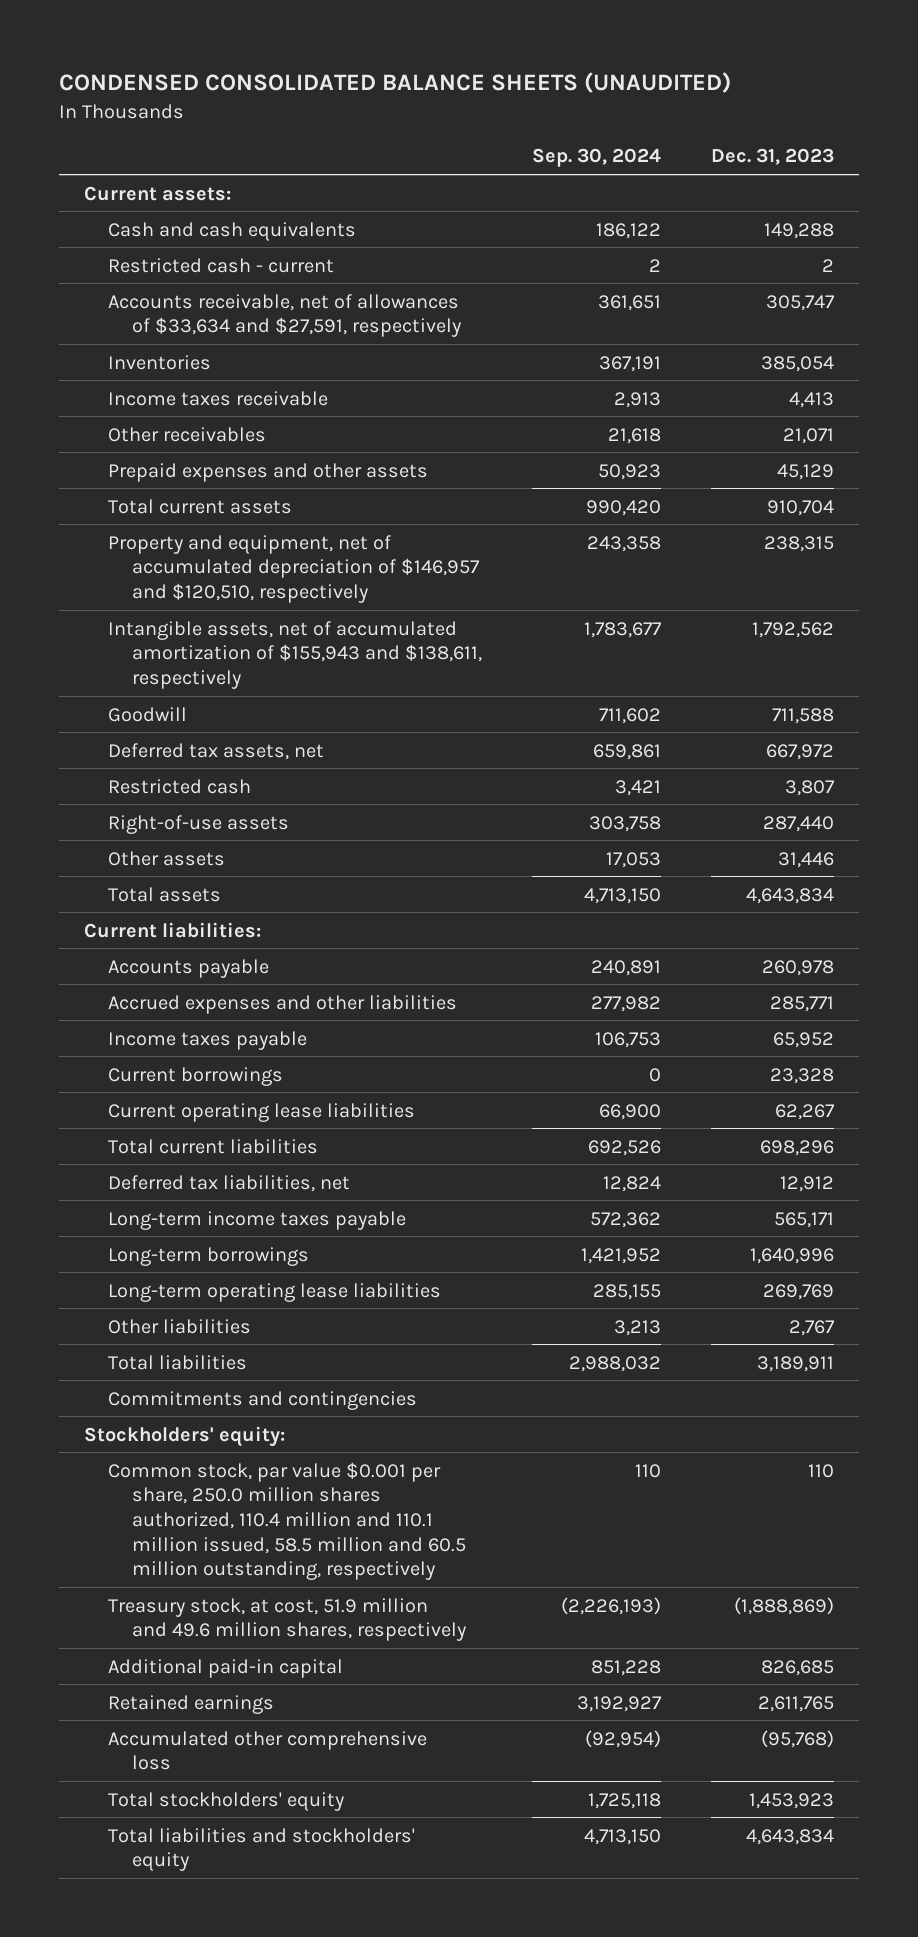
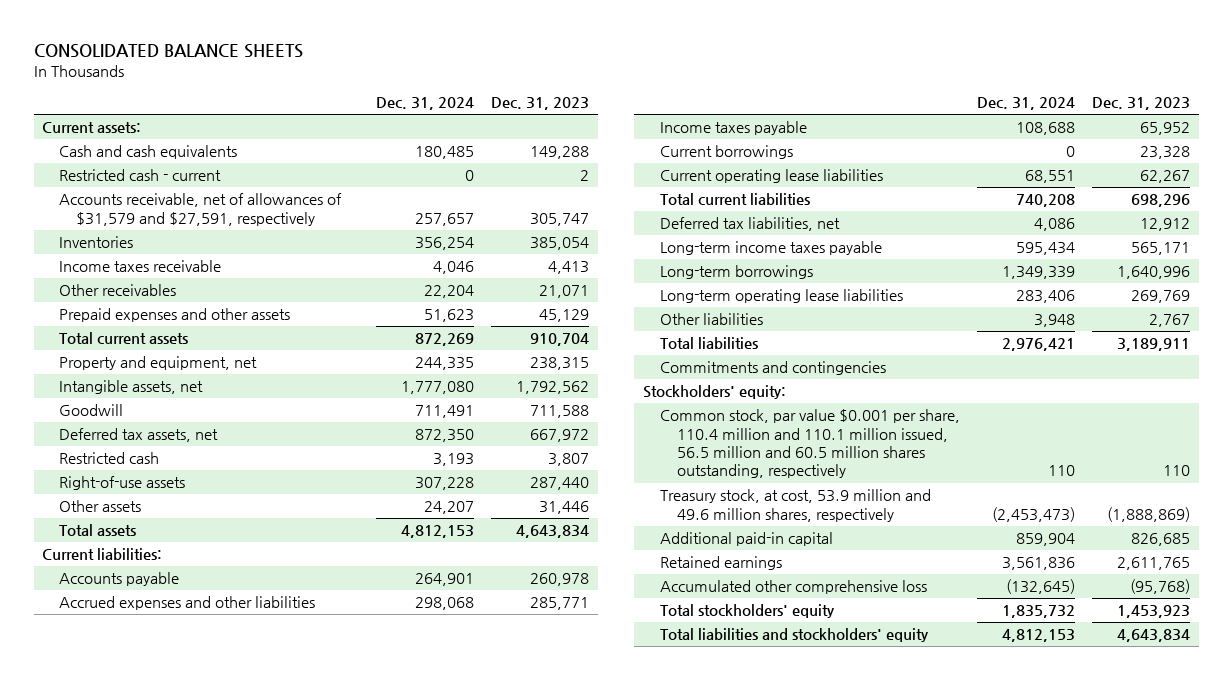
- CONDENSED CONSOLIDATED BALANCE SHEETS (UNAUDITED)
+ CONSOLIDATED BALANCE SHEETS
- | Sep. 30, 2024 | Dec. 31, 2023
+ | Dec. 31, 2024 | Dec. 31, 2023
- Accounts receivable, net of allowances of $33,634 and $27,591, respectively | 361,651 | 305,747
+ Accounts receivable, net of allowances of $31,579 and $27,591, respectively | 257,657 | 305,747
- Property and equipment, net of accumulated depreciation of $146,957 and $120,510, respectively | 243,358 | 238,315
- Intangible assets, net of accumulated amortization of $155,943 and $138,611, respectively | 1,783,677 | 1,792,562
+ Property and equipment, net | 244,335 | 238,315
+ Intangible assets, net | 1,777,080 | 1,792,562
- Common stock, par value $0.001 per share, 250.0 million shares authorized, 110.4 million and 110.1 million issued, 58.5 million and 60.5 million outstanding, respectively | 110 | 110
- Treasury stock, at cost, 51.9 million and 49.6 million shares, respectively | (2,226,193) | (1,888,869)
+ Common stock, par value $0.001 per share, 110.4 million and 110.1 million issued, 56.5 million and 60.5 million shares outstanding, respectively | 110 | 110
+ Treasury stock, at cost, 53.9 million and 49.6 million shares, respectively | (2,453,473) | (1,888,869)

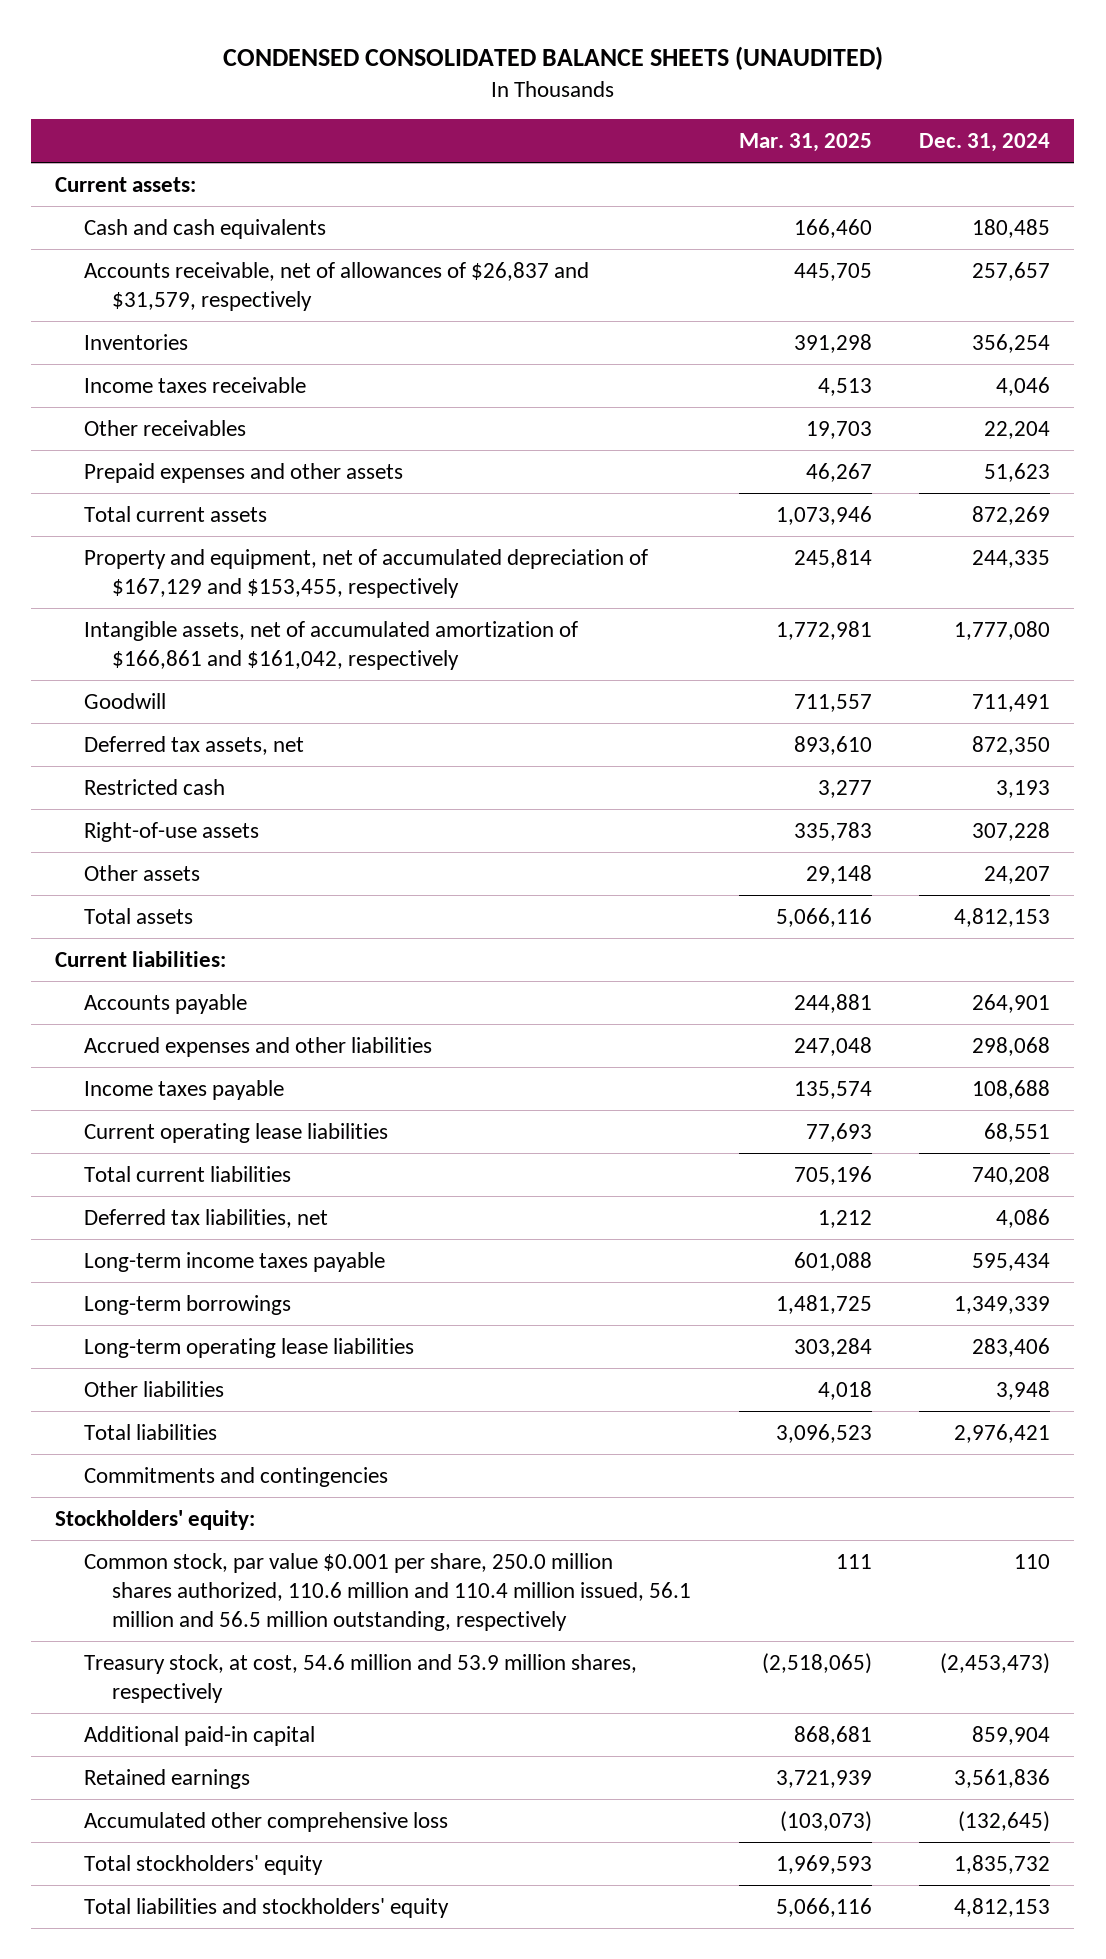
- CONSOLIDATED BALANCE SHEETS
+ CONDENSED CONSOLIDATED BALANCE SHEETS (UNAUDITED)
- | Dec. 31, 2024 | Dec. 31, 2023
+ | Mar. 31, 2025 | Dec. 31, 2024
- Restricted cash - current | 0 | 2
- Accounts receivable, net of allowances of $31,579 and $27,591, respectively | 257,657 | 305,747
+ Accounts receivable, net of allowances of $26,837 and $31,579, respectively | 445,705 | 257,657
- Property and equipment, net | 244,335 | 238,315
- Intangible assets, net | 1,777,080 | 1,792,562
+ Property and equipment, net of accumulated depreciation of $167,129 and $153,455, respectively | 245,814 | 244,335
+ Intangible assets, net of accumulated amortization of $166,861 and $161,042, respectively | 1,772,981 | 1,777,080
- Current borrowings | 0 | 23,328
- Common stock, par value $0.001 per share, 110.4 million and 110.1 million issued, 56.5 million and 60.5 million shares outstanding, respectively | 110 | 110
- Treasury stock, at cost, 53.9 million and 49.6 million shares, respectively | (2,453,473) | (1,888,869)
+ Common stock, par value $0.001 per share, 250.0 million shares authorized, 110.6 million and 110.4 million issued, 56.1 million and 56.5 million outstanding, respectively | 111 | 110
+ Treasury stock, at cost, 54.6 million and 53.9 million shares, respectively | (2,518,065) | (2,453,473)

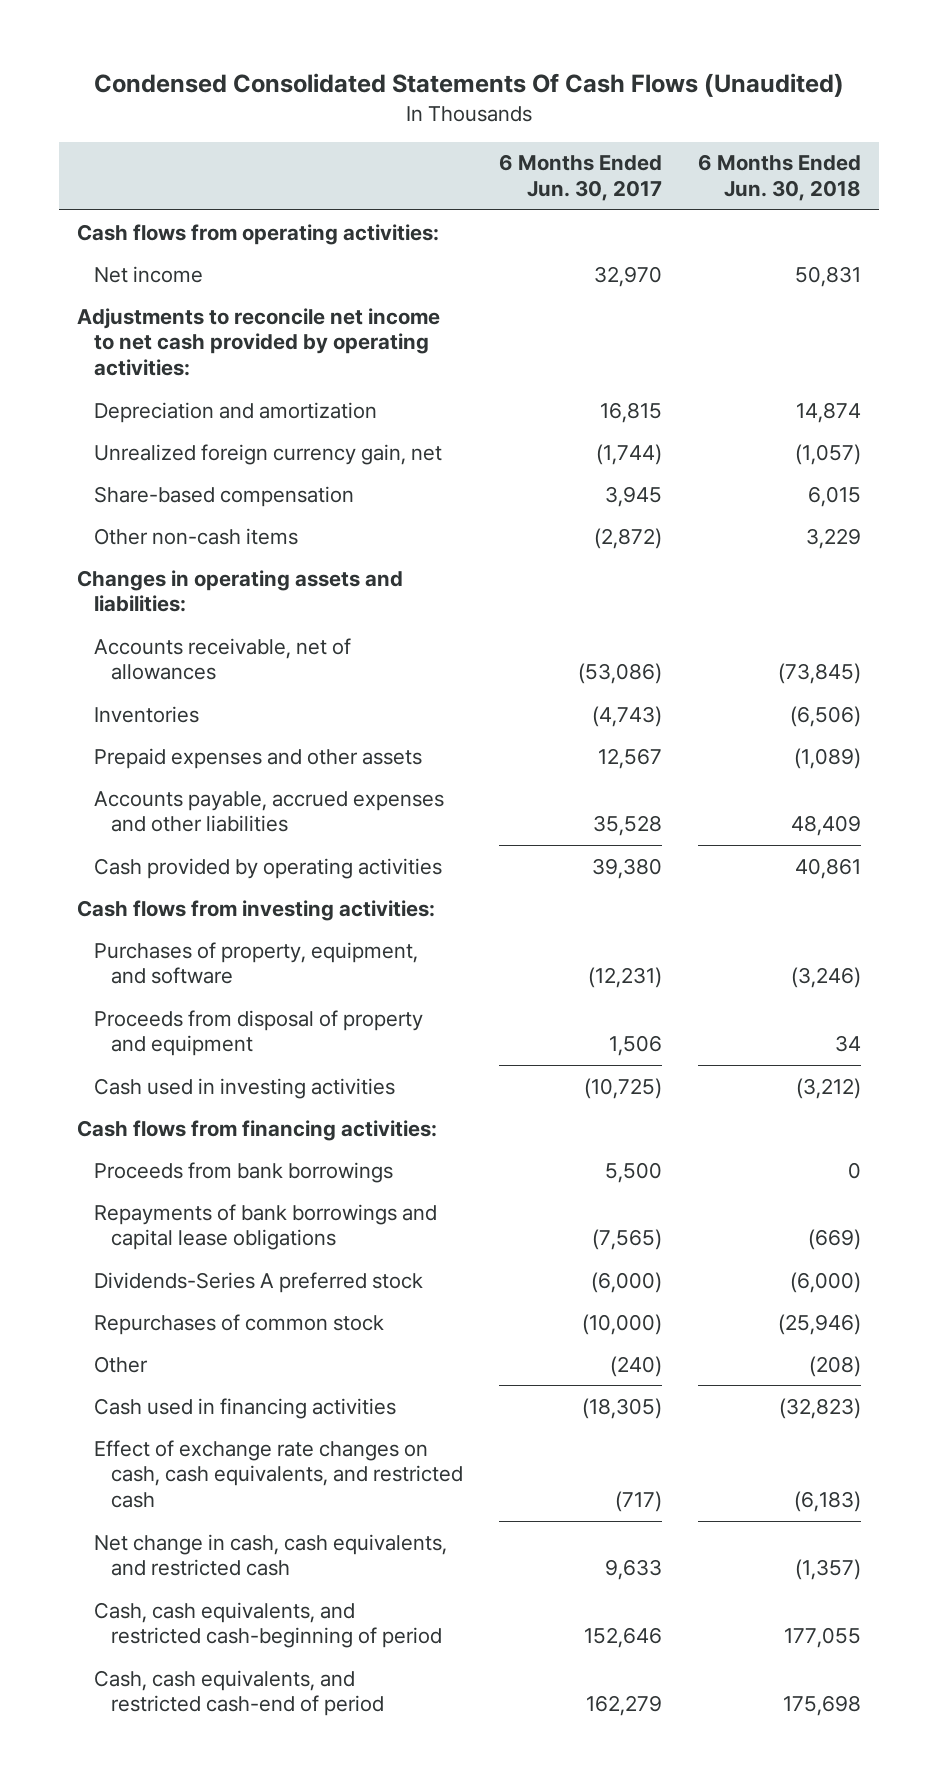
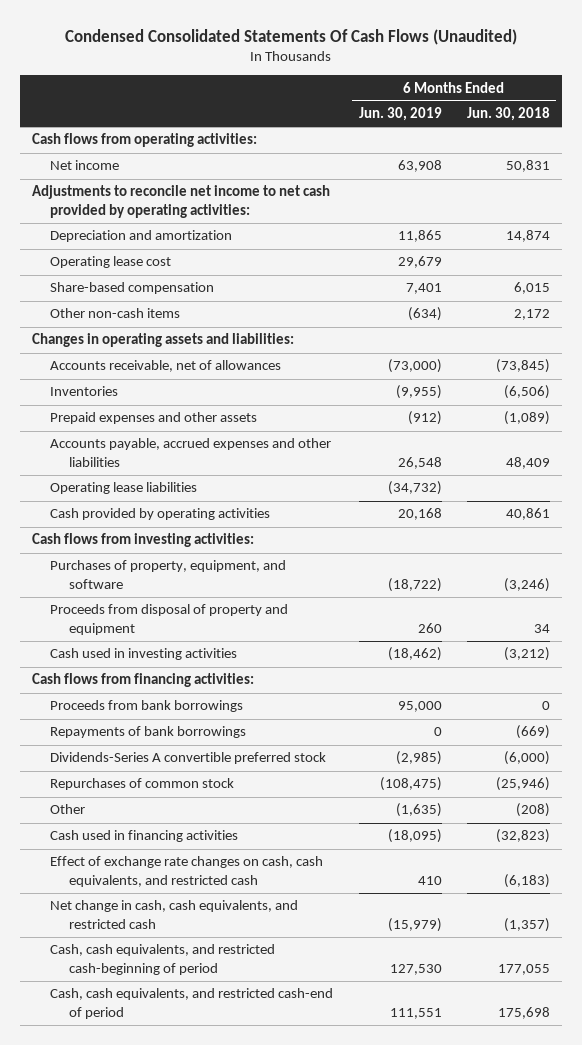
- | 6 Months Ended Jun. 30, 2017 | 6 Months Ended Jun. 30, 2018
+ | 6 Months Ended Jun. 30, 2019 | 6 Months Ended Jun. 30, 2018
- Unrealized foreign currency gain, net | (1,744) | (1,057)
+ Operating lease cost | 29,679 |
- Other non-cash items | (2,872) | 3,229
+ Other non-cash items | (634) | 2,172
+ Operating lease liabilities | (34,732) |
- Repayments of bank borrowings and capital lease obligations | (7,565) | (669)
- Dividends-Series A preferred stock | (6,000) | (6,000)
+ Repayments of bank borrowings | 0 | (669)
+ Dividends-Series A convertible preferred stock | (2,985) | (6,000)

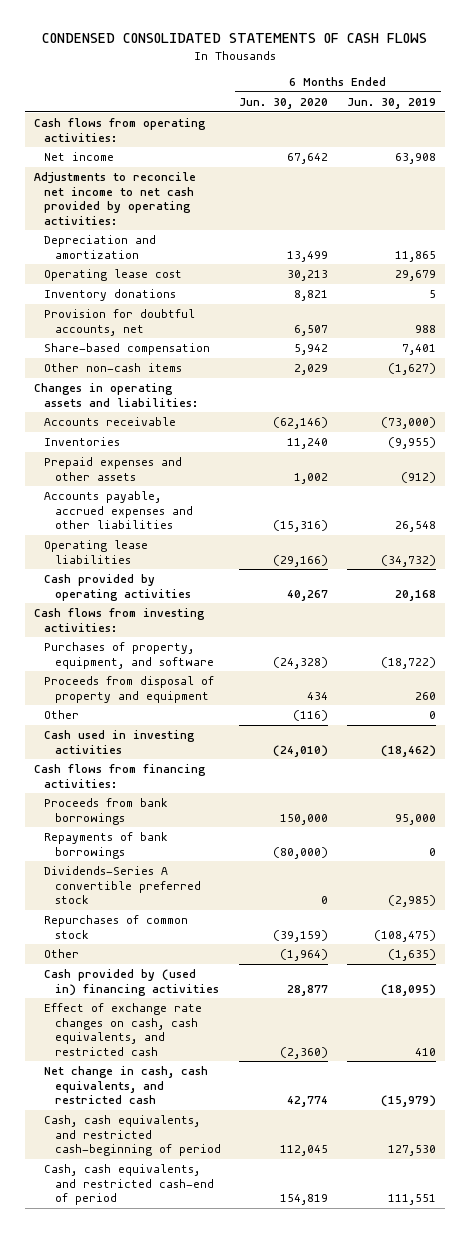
- Condensed Consolidated Statements Of Cash Flows (Unaudited)
+ CONDENSED CONSOLIDATED STATEMENTS OF CASH FLOWS
- | 6 Months Ended Jun. 30, 2019 | 6 Months Ended Jun. 30, 2018
+ | 6 Months Ended Jun. 30, 2020 | 6 Months Ended Jun. 30, 2019
+ Inventory donations | 8,821 | 5
+ Provision for doubtful accounts, net | 6,507 | 988
- Other non-cash items | (634) | 2,172
+ Other non-cash items | 2,029 | (1,627)
- Accounts receivable, net of allowances | (73,000) | (73,845)
+ Accounts receivable | (62,146) | (73,000)
+ Other | (116) | 0
- Cash used in financing activities | (18,095) | (32,823)
+ Cash provided by (used in) financing activities | 28,877 | (18,095)

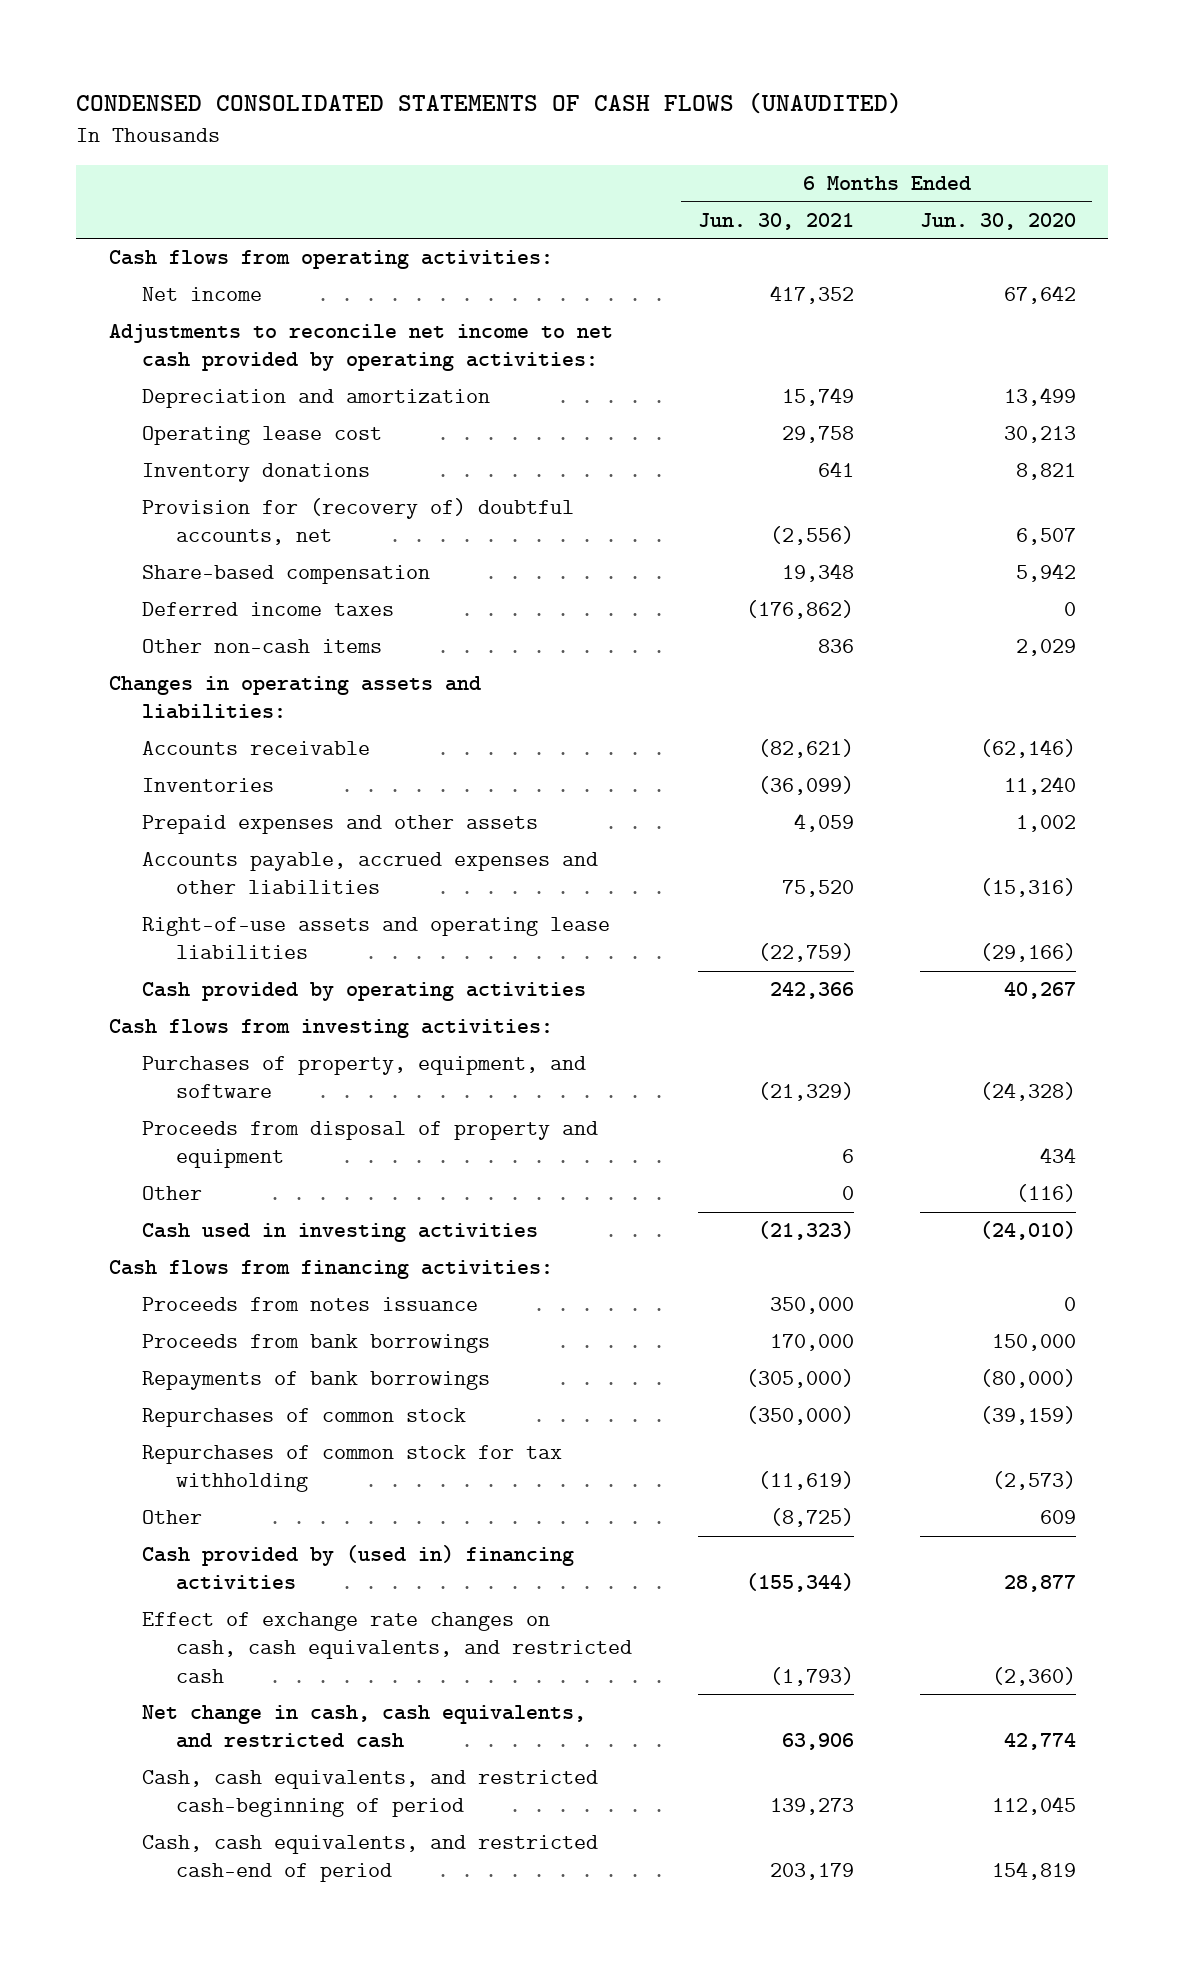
- CONDENSED CONSOLIDATED STATEMENTS OF CASH FLOWS
+ CONDENSED CONSOLIDATED STATEMENTS OF CASH FLOWS (UNAUDITED)
- | 6 Months Ended Jun. 30, 2020 | 6 Months Ended Jun. 30, 2019
+ | 6 Months Ended Jun. 30, 2021 | 6 Months Ended Jun. 30, 2020
- Provision for doubtful accounts, net | 6,507 | 988
+ Provision for (recovery of) doubtful accounts, net | (2,556) | 6,507
+ Deferred income taxes | (176,862) | 0
- Operating lease liabilities | (29,166) | (34,732)
+ Right-of-use assets and operating lease liabilities | (22,759) | (29,166)
+ Proceeds from notes issuance | 350,000 | 0
- Dividends-Series A convertible preferred stock | 0 | (2,985)
- Other | (1,964) | (1,635)
+ Repurchases of common stock for tax withholding | (11,619) | (2,573)
+ Other | (8,725) | 609

